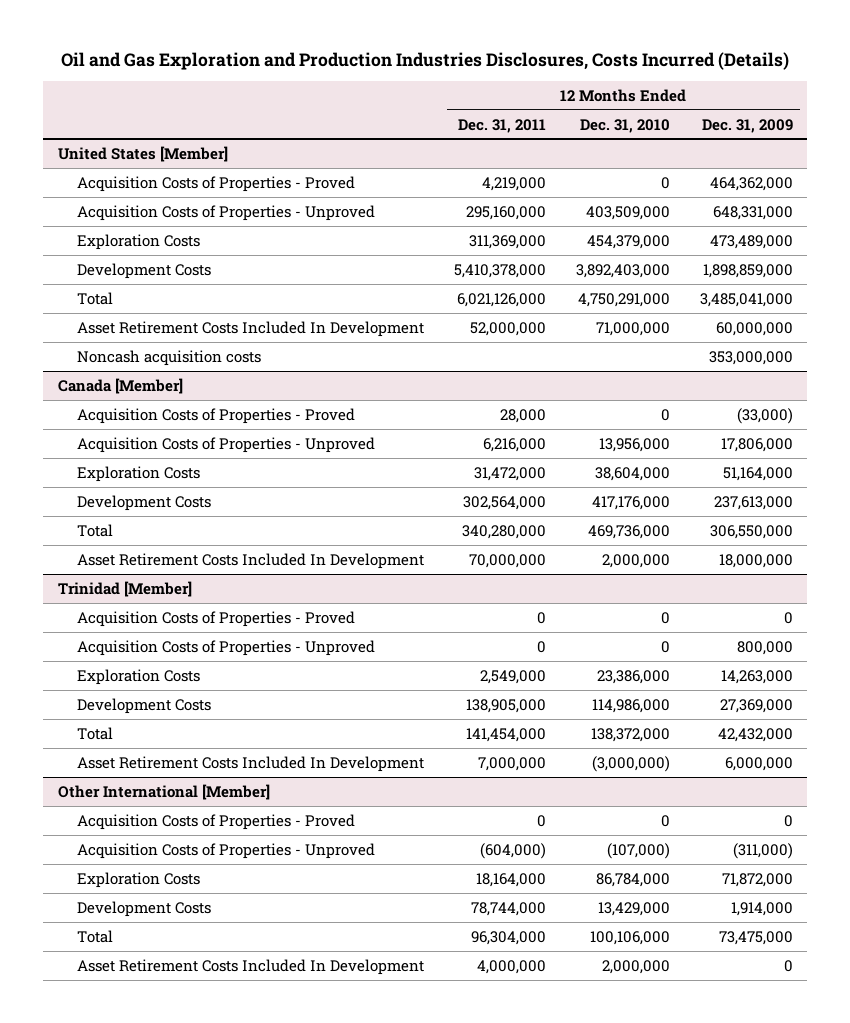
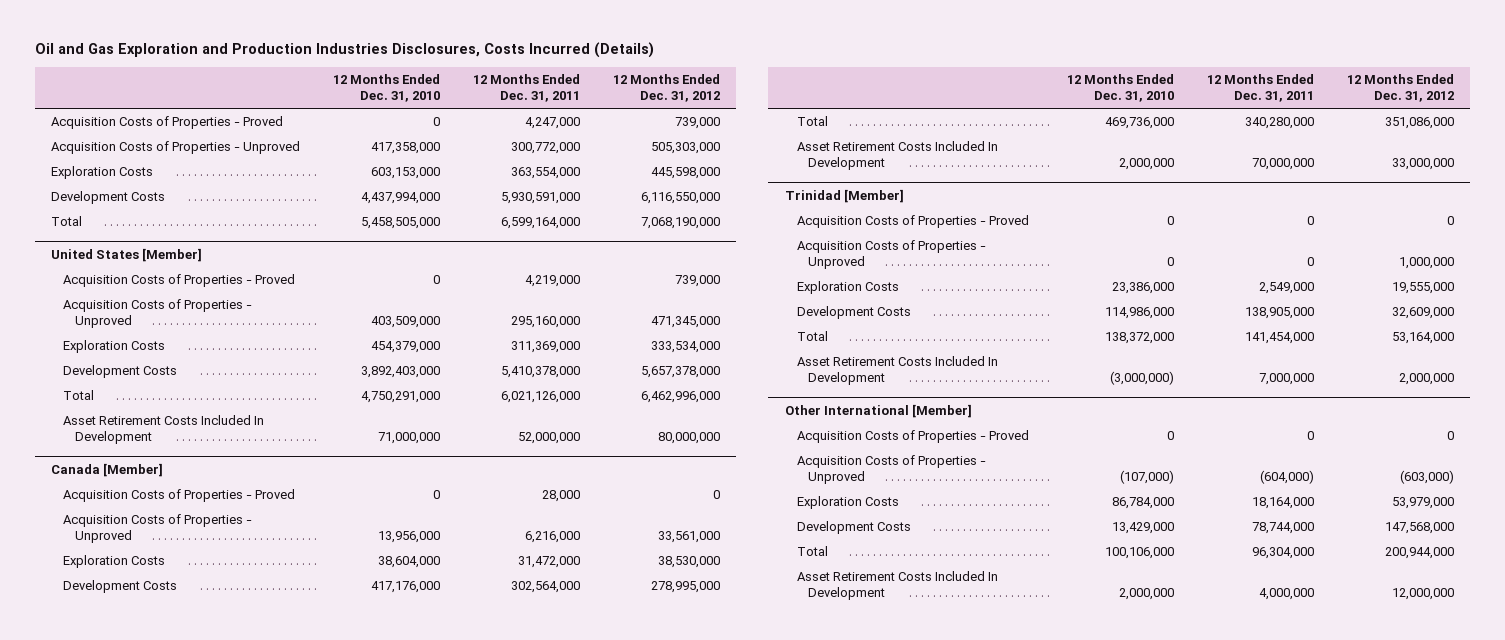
- | 12 Months Ended Dec. 31, 2011 | 12 Months Ended Dec. 31, 2010 | 12 Months Ended Dec. 31, 2009
+ | 12 Months Ended Dec. 31, 2010 | 12 Months Ended Dec. 31, 2011 | 12 Months Ended Dec. 31, 2012
+ Acquisition Costs of Properties - Proved | 0 | 4,247,000 | 739,000
+ Acquisition Costs of Properties - Unproved | 417,358,000 | 300,772,000 | 505,303,000
+ Exploration Costs | 603,153,000 | 363,554,000 | 445,598,000
+ Development Costs | 4,437,994,000 | 5,930,591,000 | 6,116,550,000
+ Total | 5,458,505,000 | 6,599,164,000 | 7,068,190,000
@ United States [Member]
- Noncash acquisition costs | | | 353,000,000

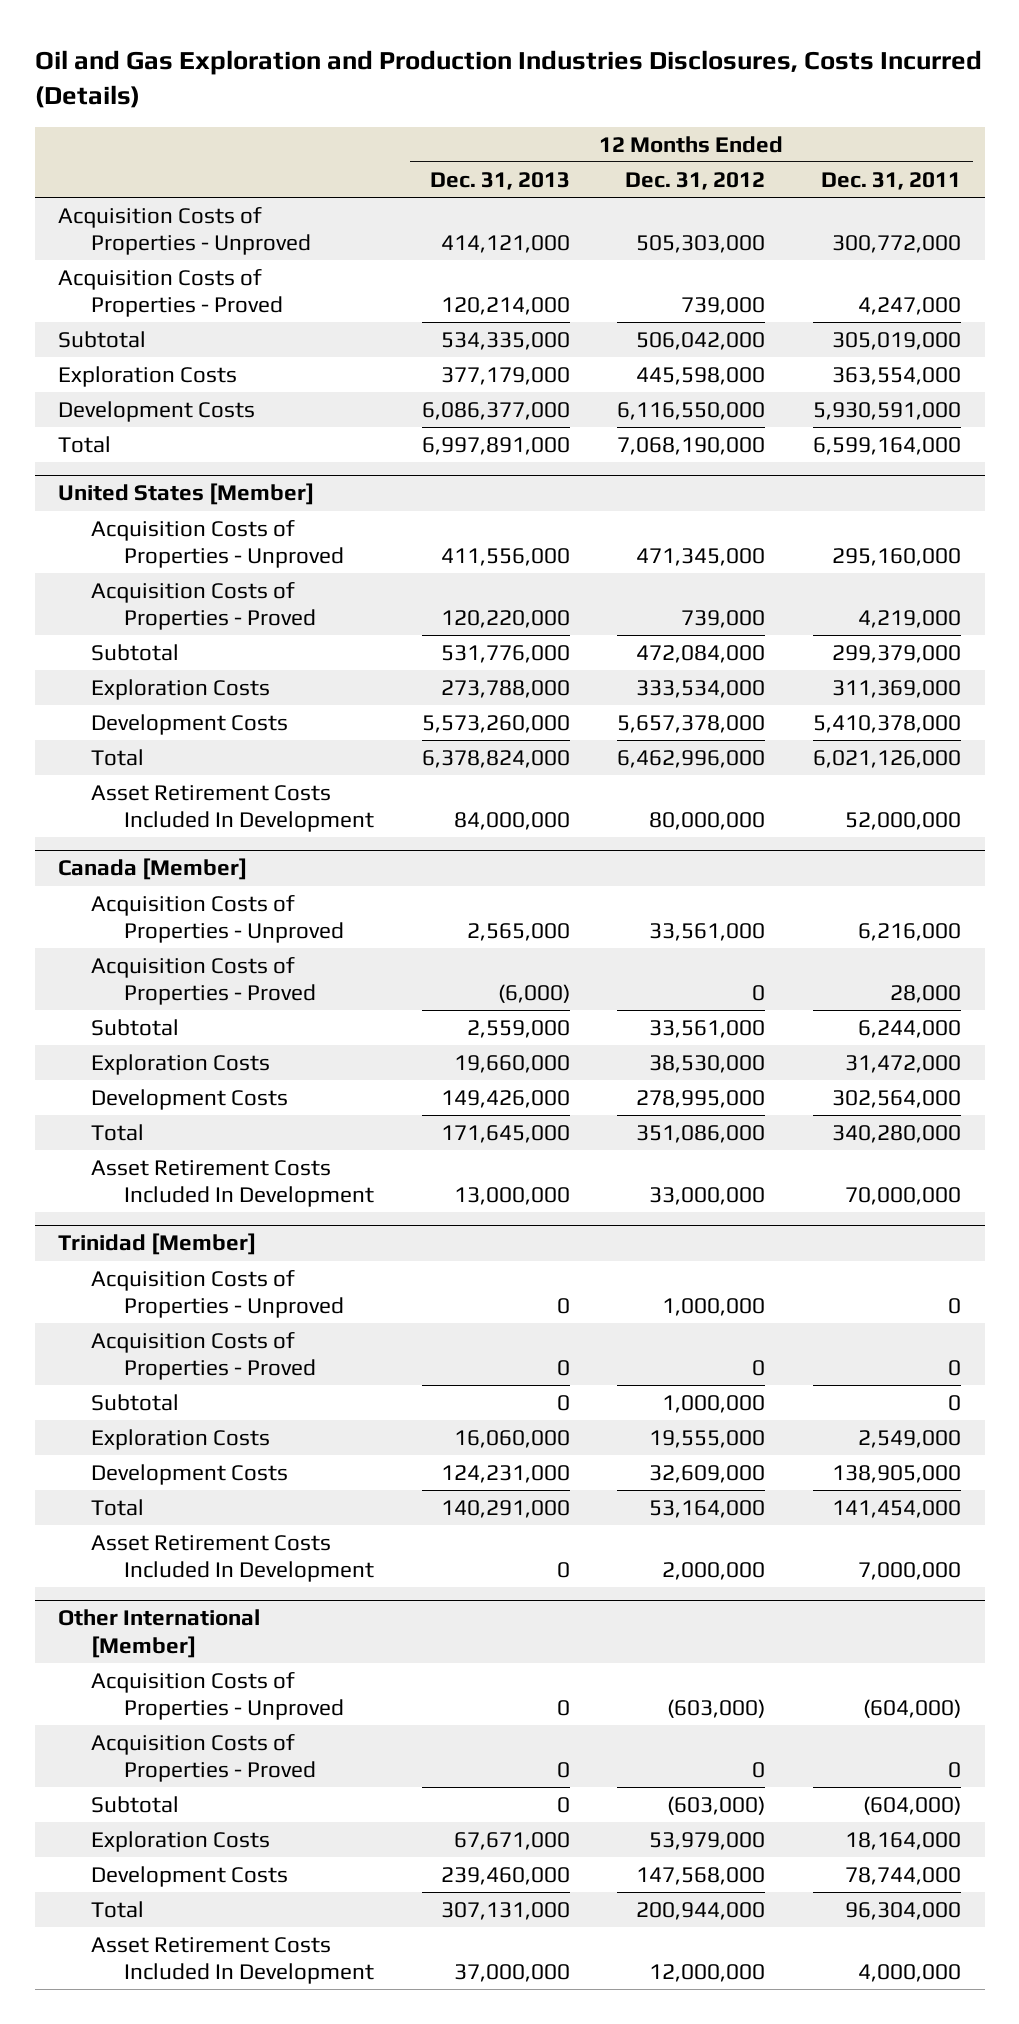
- | 12 Months Ended Dec. 31, 2010 | 12 Months Ended Dec. 31, 2011 | 12 Months Ended Dec. 31, 2012
+ | 12 Months Ended Dec. 31, 2013 | 12 Months Ended Dec. 31, 2012 | 12 Months Ended Dec. 31, 2011
moved down: Acquisition Costs of Properties - Proved | 120,214,000 | 739,000 | 4,247,000
+ Subtotal | 534,335,000 | 506,042,000 | 305,019,000
@ United States [Member]
moved down: Acquisition Costs of Properties - Proved | 120,220,000 | 739,000 | 4,219,000
+ Subtotal | 531,776,000 | 472,084,000 | 299,379,000
@ Canada [Member]
moved down: Acquisition Costs of Properties - Proved | (6,000) | 0 | 28,000
+ Subtotal | 2,559,000 | 33,561,000 | 6,244,000
@ Trinidad [Member]
moved down: Acquisition Costs of Properties - Proved | 0 | 0 | 0
+ Subtotal | 0 | 1,000,000 | 0
@ Other International [Member]
moved down: Acquisition Costs of Properties - Proved | 0 | 0 | 0
+ Subtotal | 0 | (603,000) | (604,000)

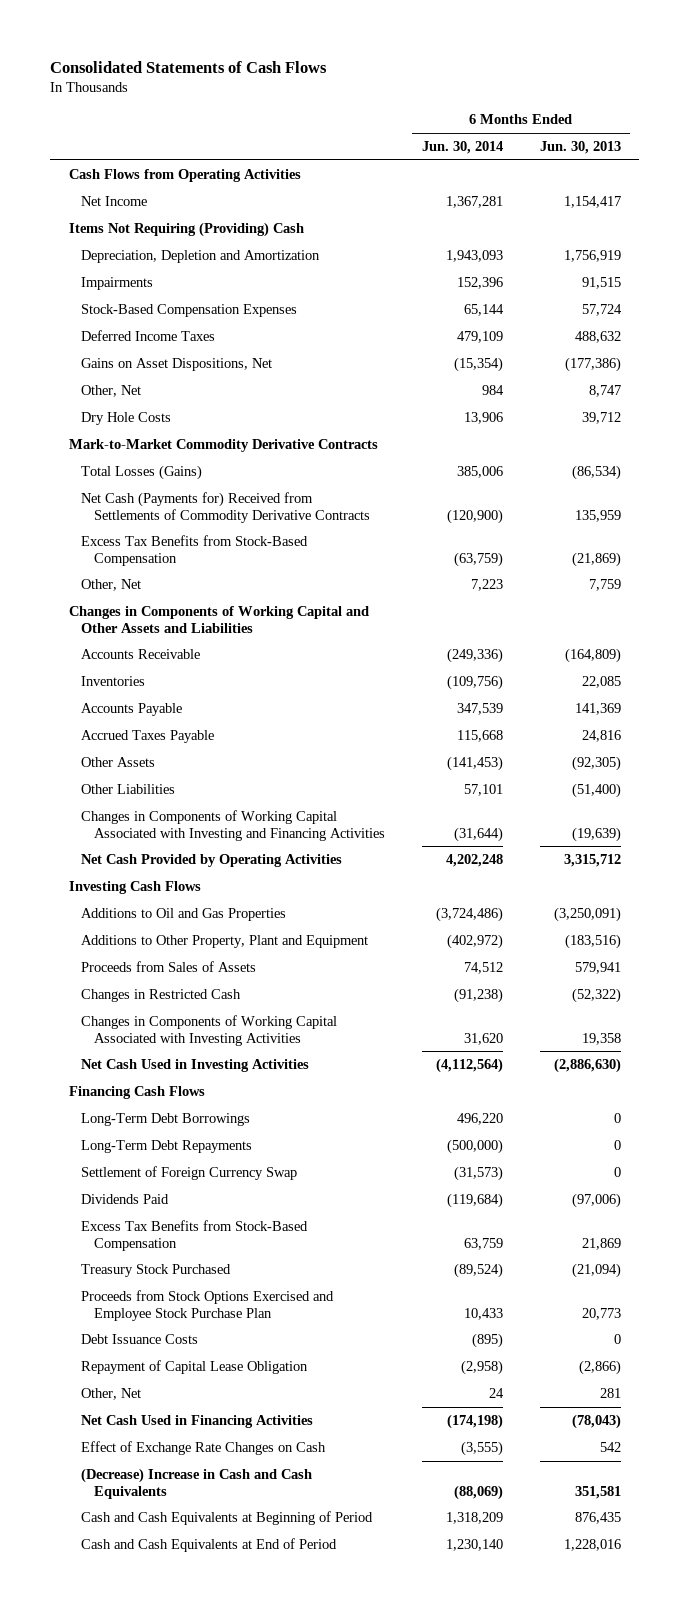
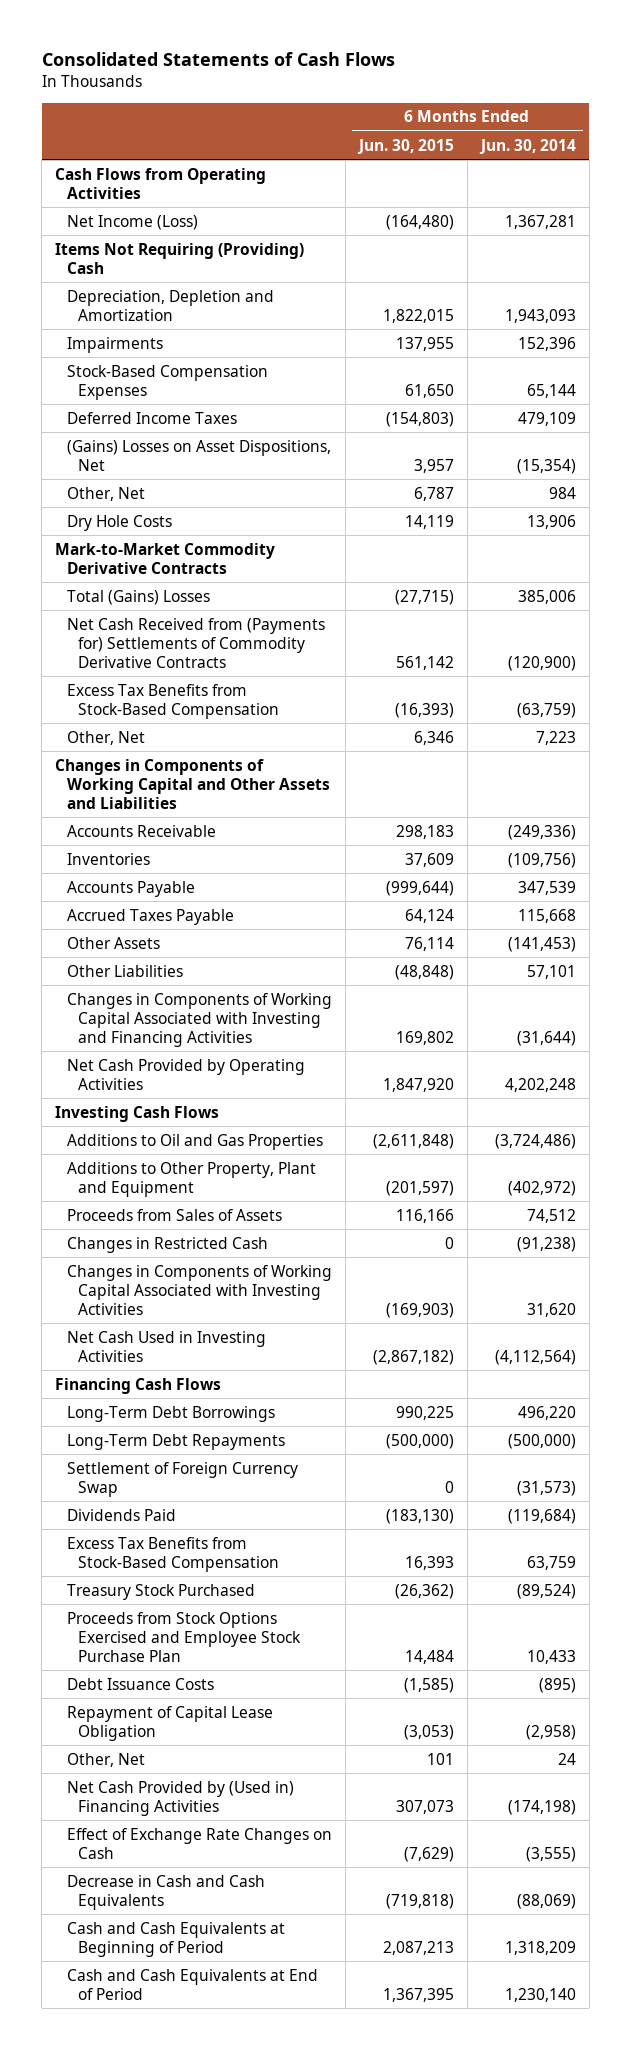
- | 6 Months Ended Jun. 30, 2014 | 6 Months Ended Jun. 30, 2013
+ | 6 Months Ended Jun. 30, 2015 | 6 Months Ended Jun. 30, 2014
- Net Income | 1,367,281 | 1,154,417
+ Net Income (Loss) | (164,480) | 1,367,281
- Gains on Asset Dispositions, Net | (15,354) | (177,386)
+ (Gains) Losses on Asset Dispositions, Net | 3,957 | (15,354)
- Total Losses (Gains) | 385,006 | (86,534)
- Net Cash (Payments for) Received from Settlements of Commodity Derivative Contracts | (120,900) | 135,959
+ Total (Gains) Losses | (27,715) | 385,006
+ Net Cash Received from (Payments for) Settlements of Commodity Derivative Contracts | 561,142 | (120,900)
- Net Cash Used in Financing Activities | (174,198) | (78,043)
+ Net Cash Provided by (Used in) Financing Activities | 307,073 | (174,198)
- (Decrease) Increase in Cash and Cash Equivalents | (88,069) | 351,581
+ Decrease in Cash and Cash Equivalents | (719,818) | (88,069)

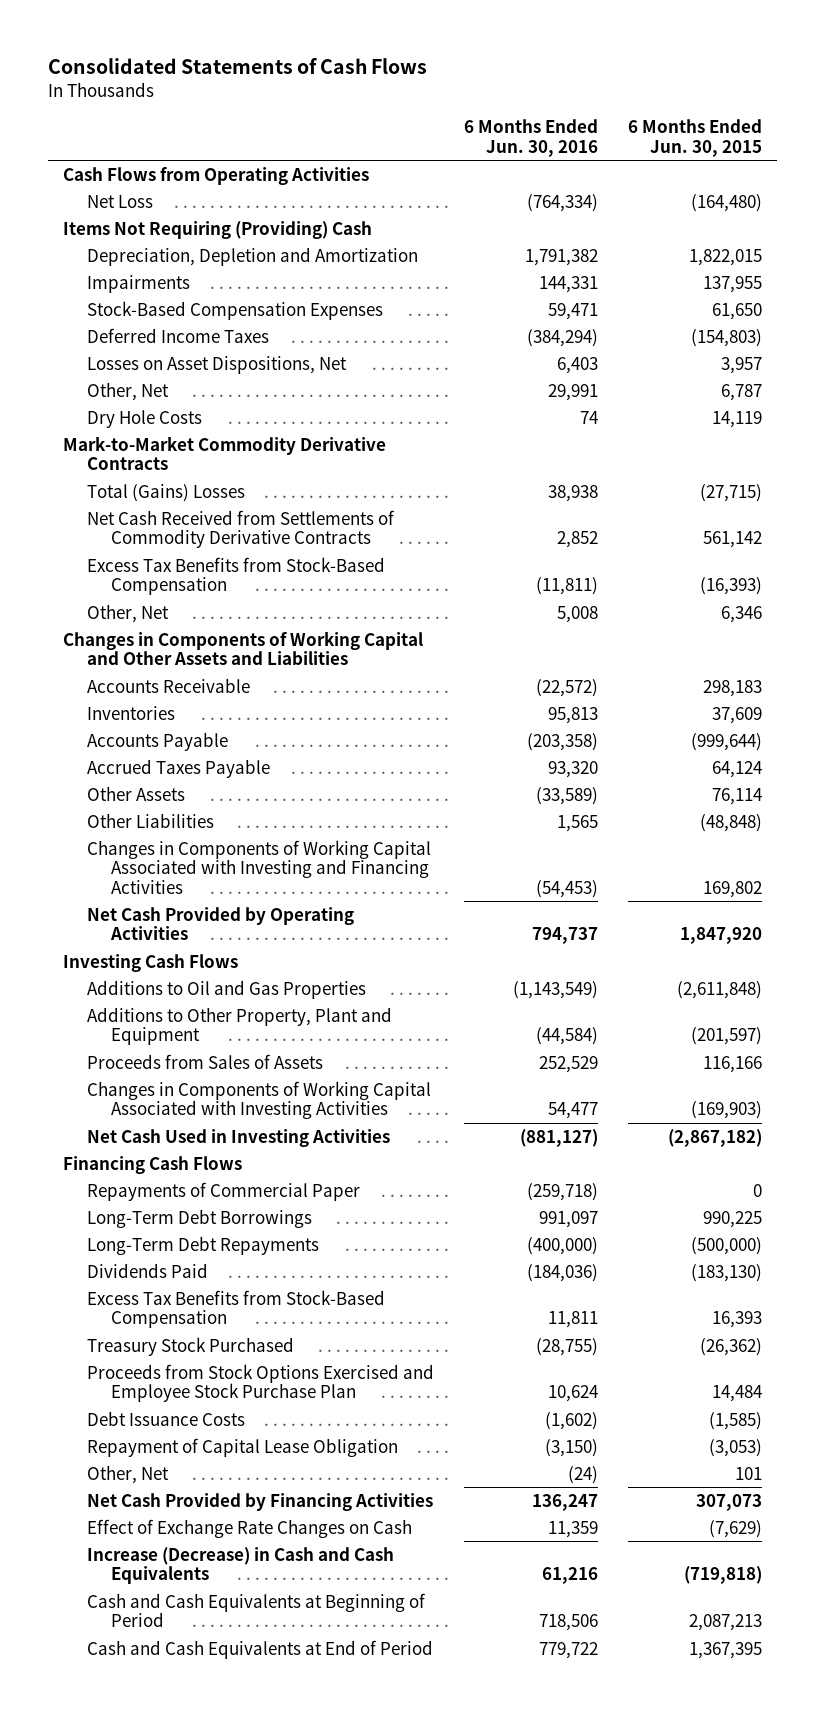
- | 6 Months Ended Jun. 30, 2015 | 6 Months Ended Jun. 30, 2014
+ | 6 Months Ended Jun. 30, 2016 | 6 Months Ended Jun. 30, 2015
- Net Income (Loss) | (164,480) | 1,367,281
+ Net Loss | (764,334) | (164,480)
- (Gains) Losses on Asset Dispositions, Net | 3,957 | (15,354)
+ Losses on Asset Dispositions, Net | 6,403 | 3,957
- Net Cash Received from (Payments for) Settlements of Commodity Derivative Contracts | 561,142 | (120,900)
+ Net Cash Received from Settlements of Commodity Derivative Contracts | 2,852 | 561,142
- Changes in Restricted Cash | 0 | (91,238)
+ Repayments of Commercial Paper | (259,718) | 0
- Settlement of Foreign Currency Swap | 0 | (31,573)
- Net Cash Provided by (Used in) Financing Activities | 307,073 | (174,198)
+ Net Cash Provided by Financing Activities | 136,247 | 307,073
- Decrease in Cash and Cash Equivalents | (719,818) | (88,069)
+ Increase (Decrease) in Cash and Cash Equivalents | 61,216 | (719,818)

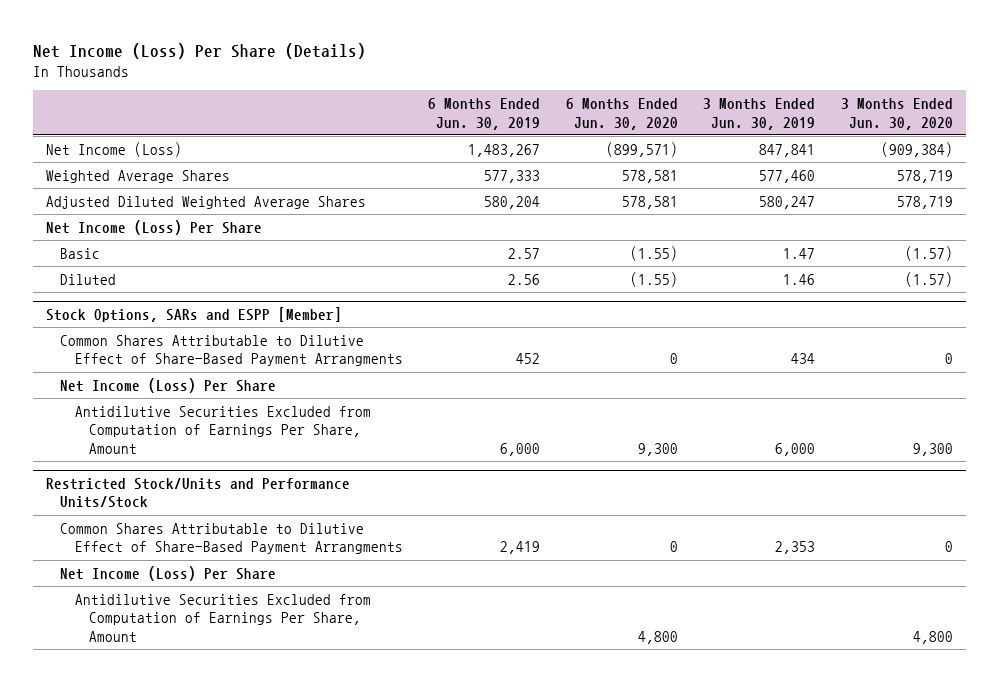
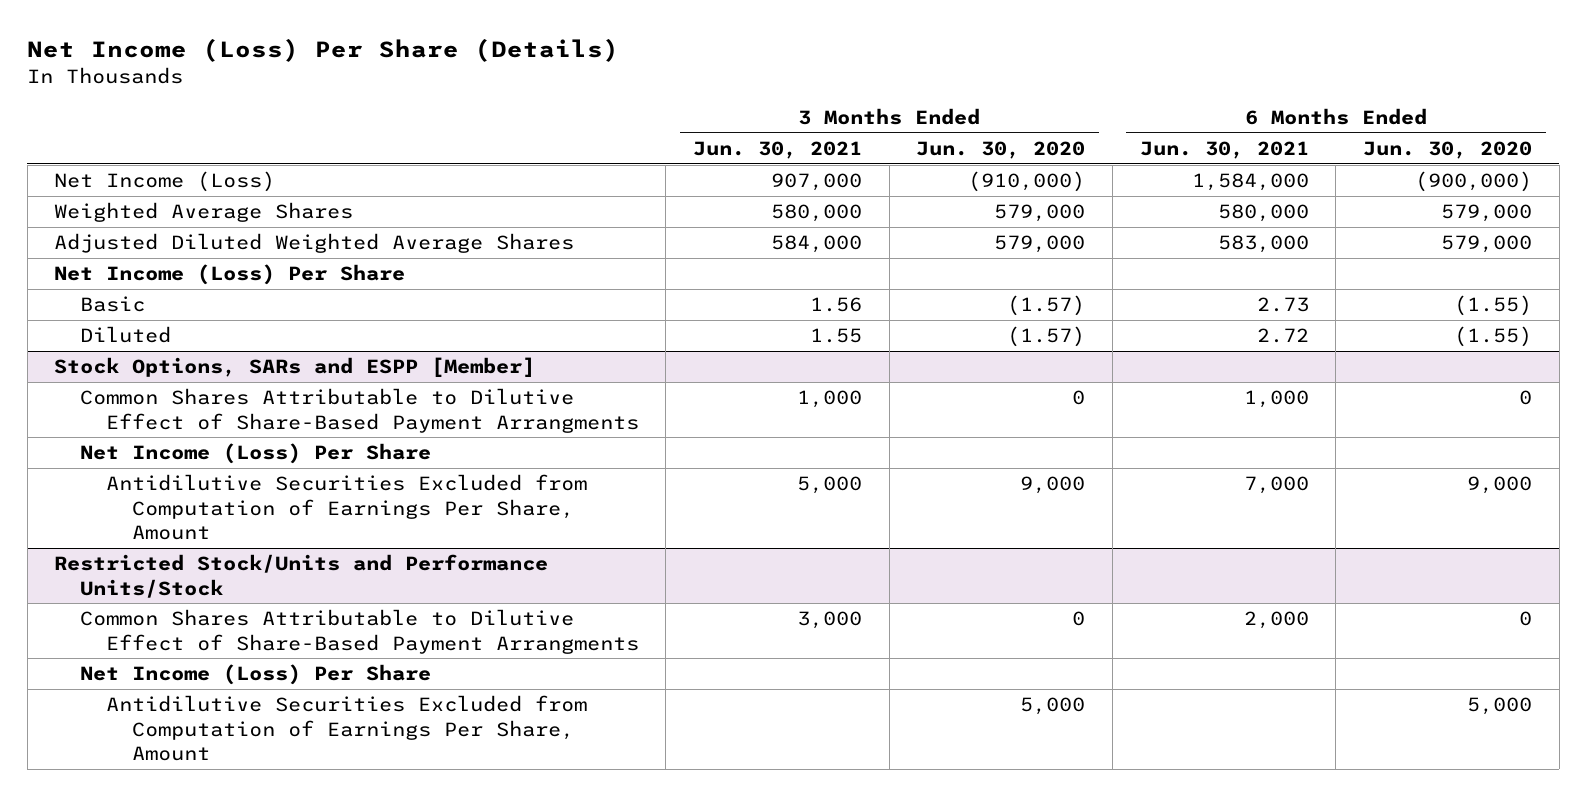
- | 6 Months Ended Jun. 30, 2019 | 6 Months Ended Jun. 30, 2020 | 3 Months Ended Jun. 30, 2019 | 3 Months Ended Jun. 30, 2020
+ | 3 Months Ended Jun. 30, 2021 | 3 Months Ended Jun. 30, 2020 | 6 Months Ended Jun. 30, 2021 | 6 Months Ended Jun. 30, 2020
- Net Income (Loss) | 1,483,267 | (899,571) | 847,841 | (909,384)
- Weighted Average Shares | 577,333 | 578,581 | 577,460 | 578,719
- Adjusted Diluted Weighted Average Shares | 580,204 | 578,581 | 580,247 | 578,719
+ Net Income (Loss) | 907,000 | (910,000) | 1,584,000 | (900,000)
+ Weighted Average Shares | 580,000 | 579,000 | 580,000 | 579,000
+ Adjusted Diluted Weighted Average Shares | 584,000 | 579,000 | 583,000 | 579,000
@ Stock Options, SARs and ESPP [Member]
- Antidilutive Securities Excluded from Computation of Earnings Per Share, Amount | 6,000 | 9,300 | 6,000 | 9,300
+ Antidilutive Securities Excluded from Computation of Earnings Per Share, Amount | 5,000 | 9,000 | 7,000 | 9,000
@ Restricted Stock/Units and Performance Units/Stock
- Antidilutive Securities Excluded from Computation of Earnings Per Share, Amount | | 4,800 | | 4,800
+ Antidilutive Securities Excluded from Computation of Earnings Per Share, Amount | | 5,000 | | 5,000

